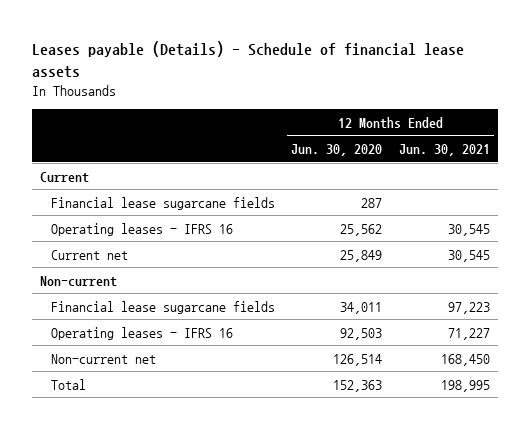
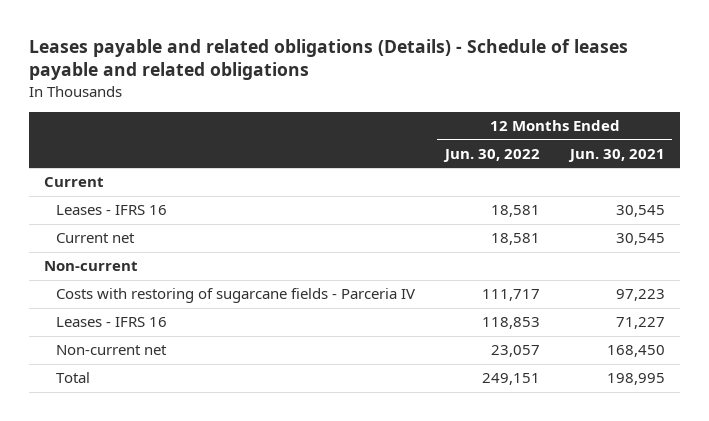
- Leases payable (Details) - Schedule of financial lease assets
+ Leases payable and related obligations (Details) - Schedule of leases payable and related obligations
- | 12 Months Ended Jun. 30, 2020 | 12 Months Ended Jun. 30, 2021
+ | 12 Months Ended Jun. 30, 2022 | 12 Months Ended Jun. 30, 2021
- Financial lease sugarcane fields | 287 |
- Operating leases - IFRS 16 | 25,562 | 30,545
+ Leases - IFRS 16 | 18,581 | 30,545
- Financial lease sugarcane fields | 34,011 | 97,223
- Operating leases - IFRS 16 | 92,503 | 71,227
+ Costs with restoring of sugarcane fields - Parceria IV | 111,717 | 97,223
+ Leases - IFRS 16 | 118,853 | 71,227

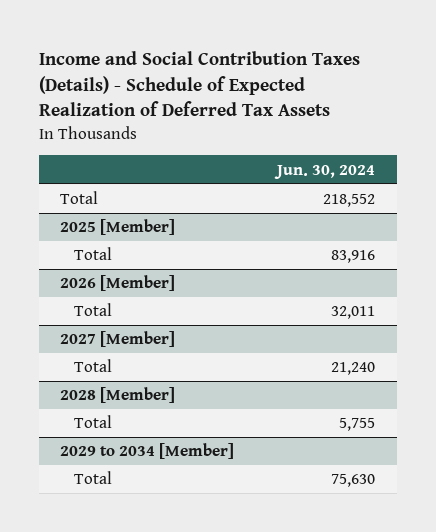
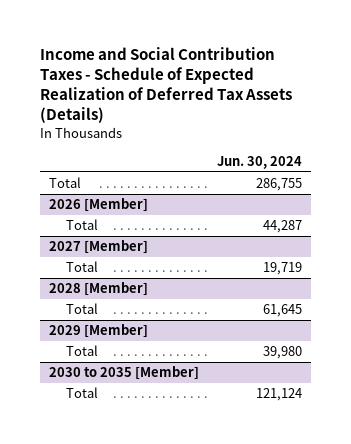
- Income and Social Contribution Taxes (Details) - Schedule of Expected Realization of Deferred Tax Assets
+ Income and Social Contribution Taxes - Schedule of Expected Realization of Deferred Tax Assets (Details)
- Total | 218,552
- 2025 [Member]
- Total | 83,916
+ Total | 286,755
@ 2026 [Member]
- Total | 32,011
+ Total | 44,287
@ 2027 [Member]
- Total | 21,240
+ Total | 19,719
@ 2028 [Member]
- Total | 5,755
- 2029 to 2034 [Member]
- Total | 75,630
@ 2028 [Member]
+ Total | 61,645
+ 2029 [Member]
+ Total | 39,980
+ 2030 to 2035 [Member]
+ Total | 121,124

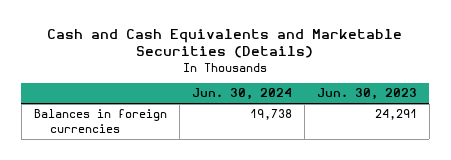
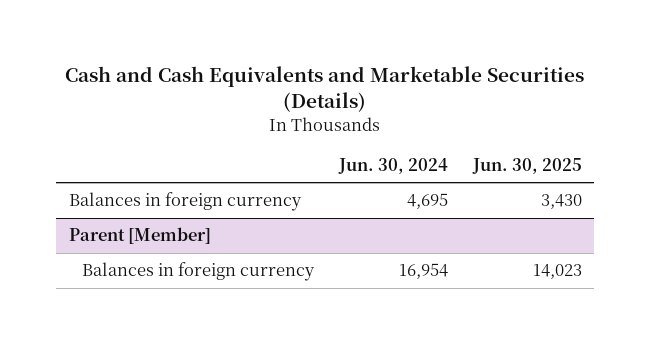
- | Jun. 30, 2024 | Jun. 30, 2023
+ | Jun. 30, 2024 | Jun. 30, 2025
- Balances in foreign currencies | 19,738 | 24,291
+ Balances in foreign currency | 4,695 | 3,430
+ Parent [Member]
+ Balances in foreign currency | 16,954 | 14,023

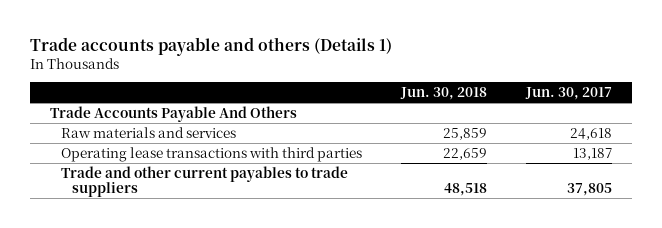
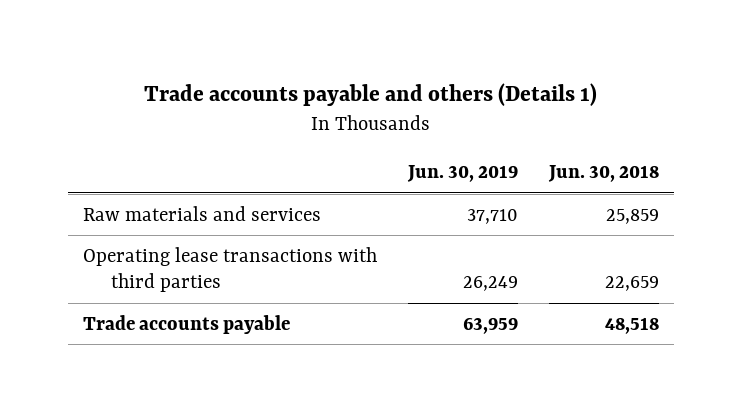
- | Jun. 30, 2018 | Jun. 30, 2017
+ | Jun. 30, 2019 | Jun. 30, 2018
- Trade Accounts Payable And Others
- Trade and other current payables to trade suppliers | 48,518 | 37,805
+ Trade accounts payable | 63,959 | 48,518

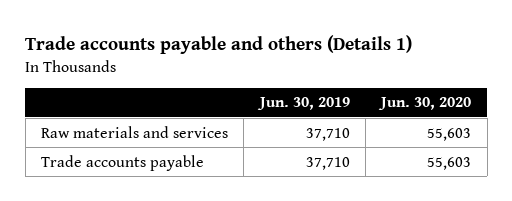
- | Jun. 30, 2019 | Jun. 30, 2018
+ | Jun. 30, 2019 | Jun. 30, 2020
- Operating lease transactions with third parties | 26,249 | 22,659
- Trade accounts payable | 63,959 | 48,518
+ Trade accounts payable | 37,710 | 55,603

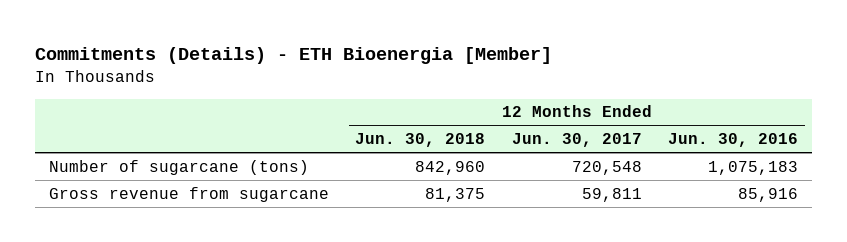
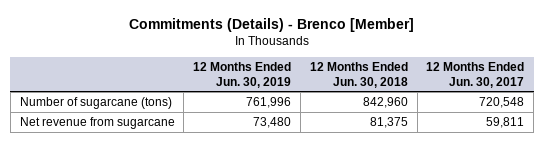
- Commitments (Details) - ETH Bioenergia [Member]
+ Commitments (Details) - Brenco [Member]
- | 12 Months Ended Jun. 30, 2018 | 12 Months Ended Jun. 30, 2017 | 12 Months Ended Jun. 30, 2016
+ | 12 Months Ended Jun. 30, 2019 | 12 Months Ended Jun. 30, 2018 | 12 Months Ended Jun. 30, 2017
- Gross revenue from sugarcane | 81,375 | 59,811 | 85,916
+ Net revenue from sugarcane | 73,480 | 81,375 | 59,811

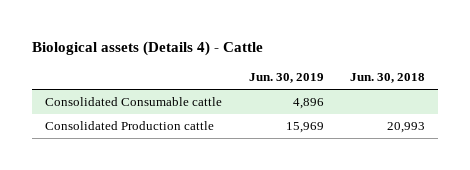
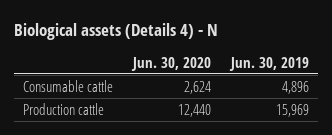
- Biological assets (Details 4) - Cattle
+ Biological assets (Details 4) - N
- | Jun. 30, 2019 | Jun. 30, 2018
+ | Jun. 30, 2020 | Jun. 30, 2019
- Consolidated Consumable cattle | 4,896 |
- Consolidated Production cattle | 15,969 | 20,993
+ Consumable cattle | 2,624 | 4,896
+ Production cattle | 12,440 | 15,969

